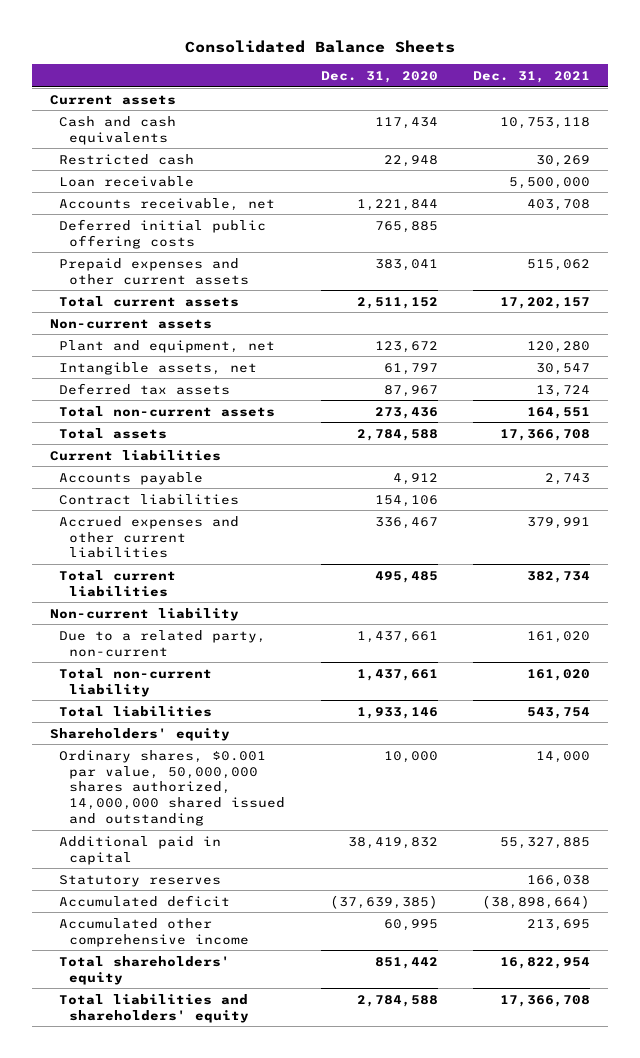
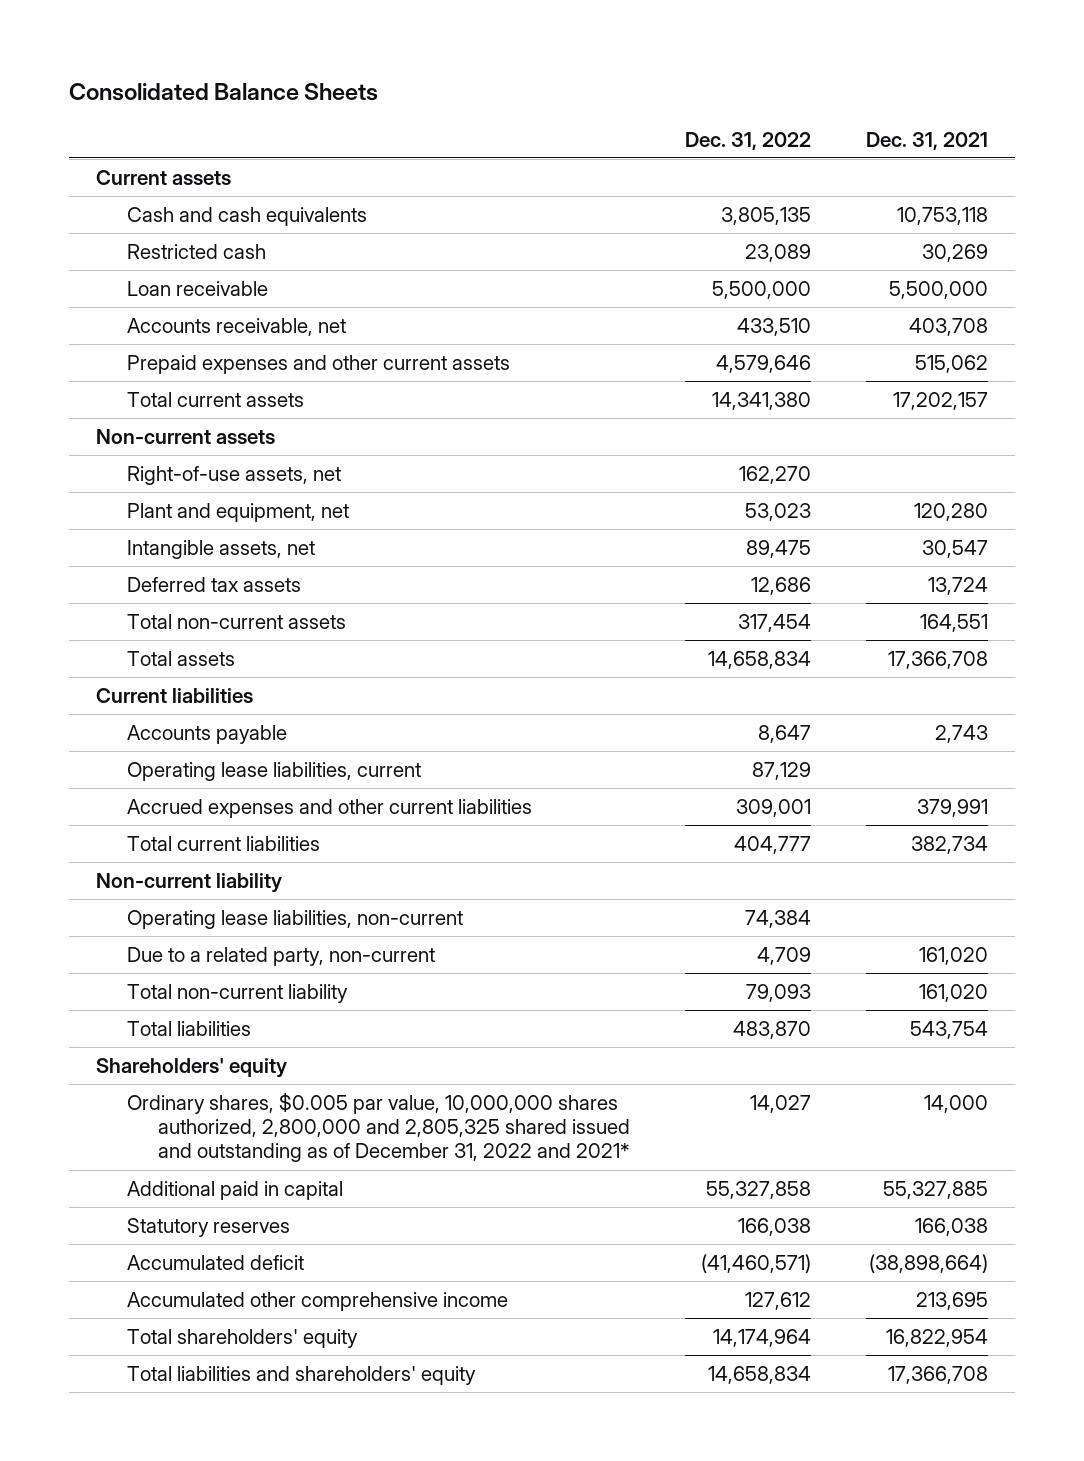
- | Dec. 31, 2020 | Dec. 31, 2021
+ | Dec. 31, 2022 | Dec. 31, 2021
- Deferred initial public offering costs | 765,885 |
+ Right-of-use assets, net | 162,270 |
- Contract liabilities | 154,106 |
+ Operating lease liabilities, current | 87,129 |
+ Operating lease liabilities, non-current | 74,384 |
- Ordinary shares, $0.001 par value, 50,000,000 shares authorized, 14,000,000 shared issued and outstanding | 10,000 | 14,000
+ Ordinary shares, $0.005 par value, 10,000,000 shares authorized, 2,800,000 and 2,805,325 shared issued and outstanding as of December 31, 2022 and 2021* | 14,027 | 14,000

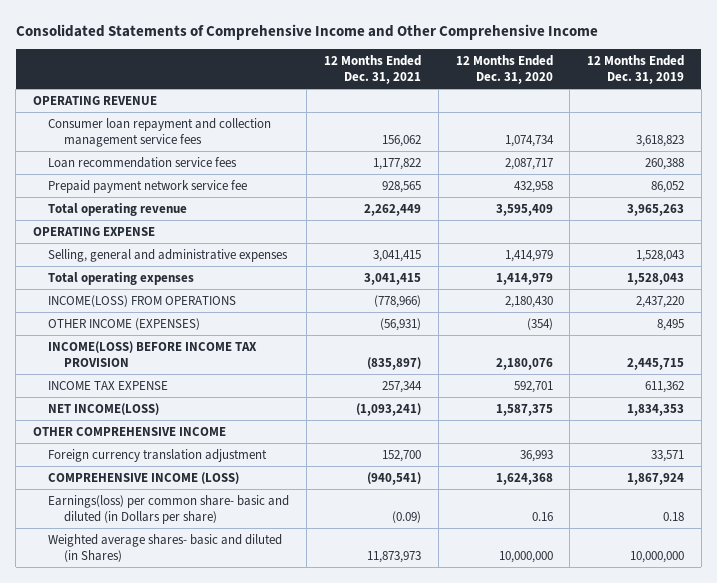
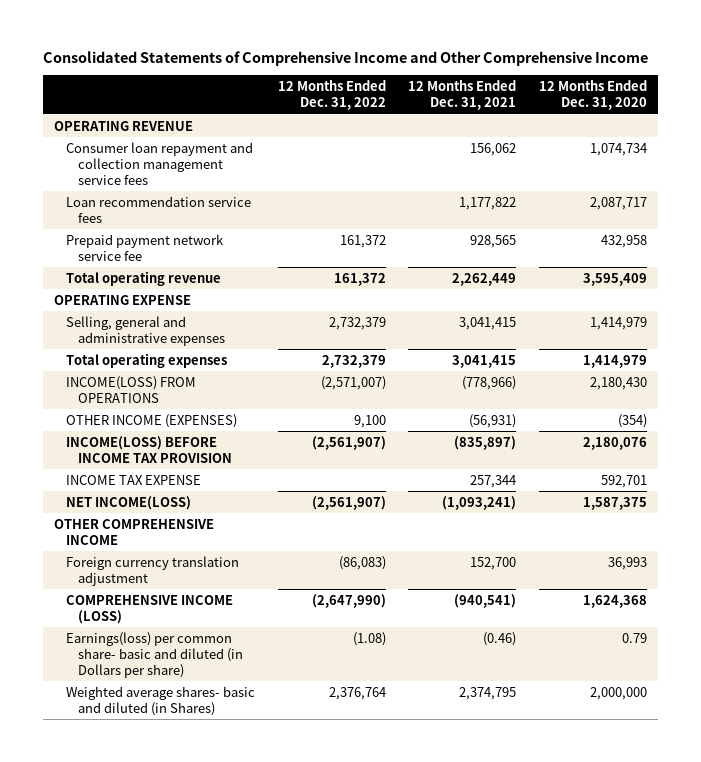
- | 12 Months Ended Dec. 31, 2021 | 12 Months Ended Dec. 31, 2020 | 12 Months Ended Dec. 31, 2019
+ | 12 Months Ended Dec. 31, 2022 | 12 Months Ended Dec. 31, 2021 | 12 Months Ended Dec. 31, 2020
- Earnings(loss) per common share- basic and diluted (in Dollars per share) | (0.09) | 0.16 | 0.18
- Weighted average shares- basic and diluted (in Shares) | 11,873,973 | 10,000,000 | 10,000,000
+ Earnings(loss) per common share- basic and diluted (in Dollars per share) | (1.08) | (0.46) | 0.79
+ Weighted average shares- basic and diluted (in Shares) | 2,376,764 | 2,374,795 | 2,000,000

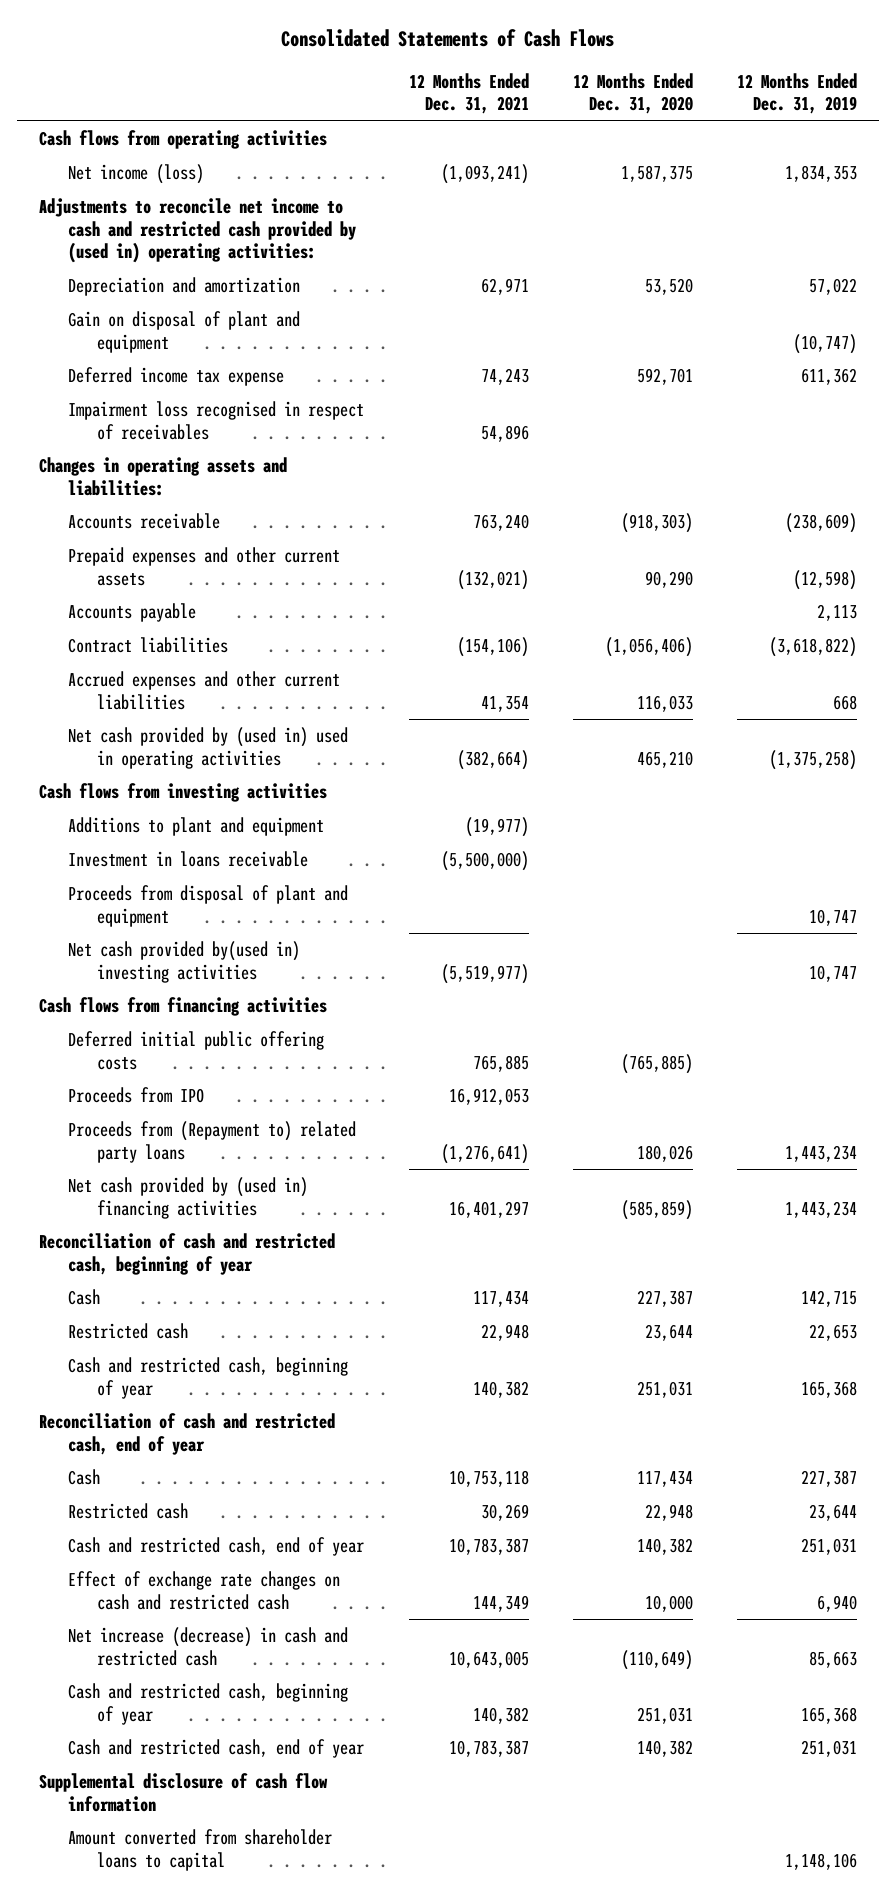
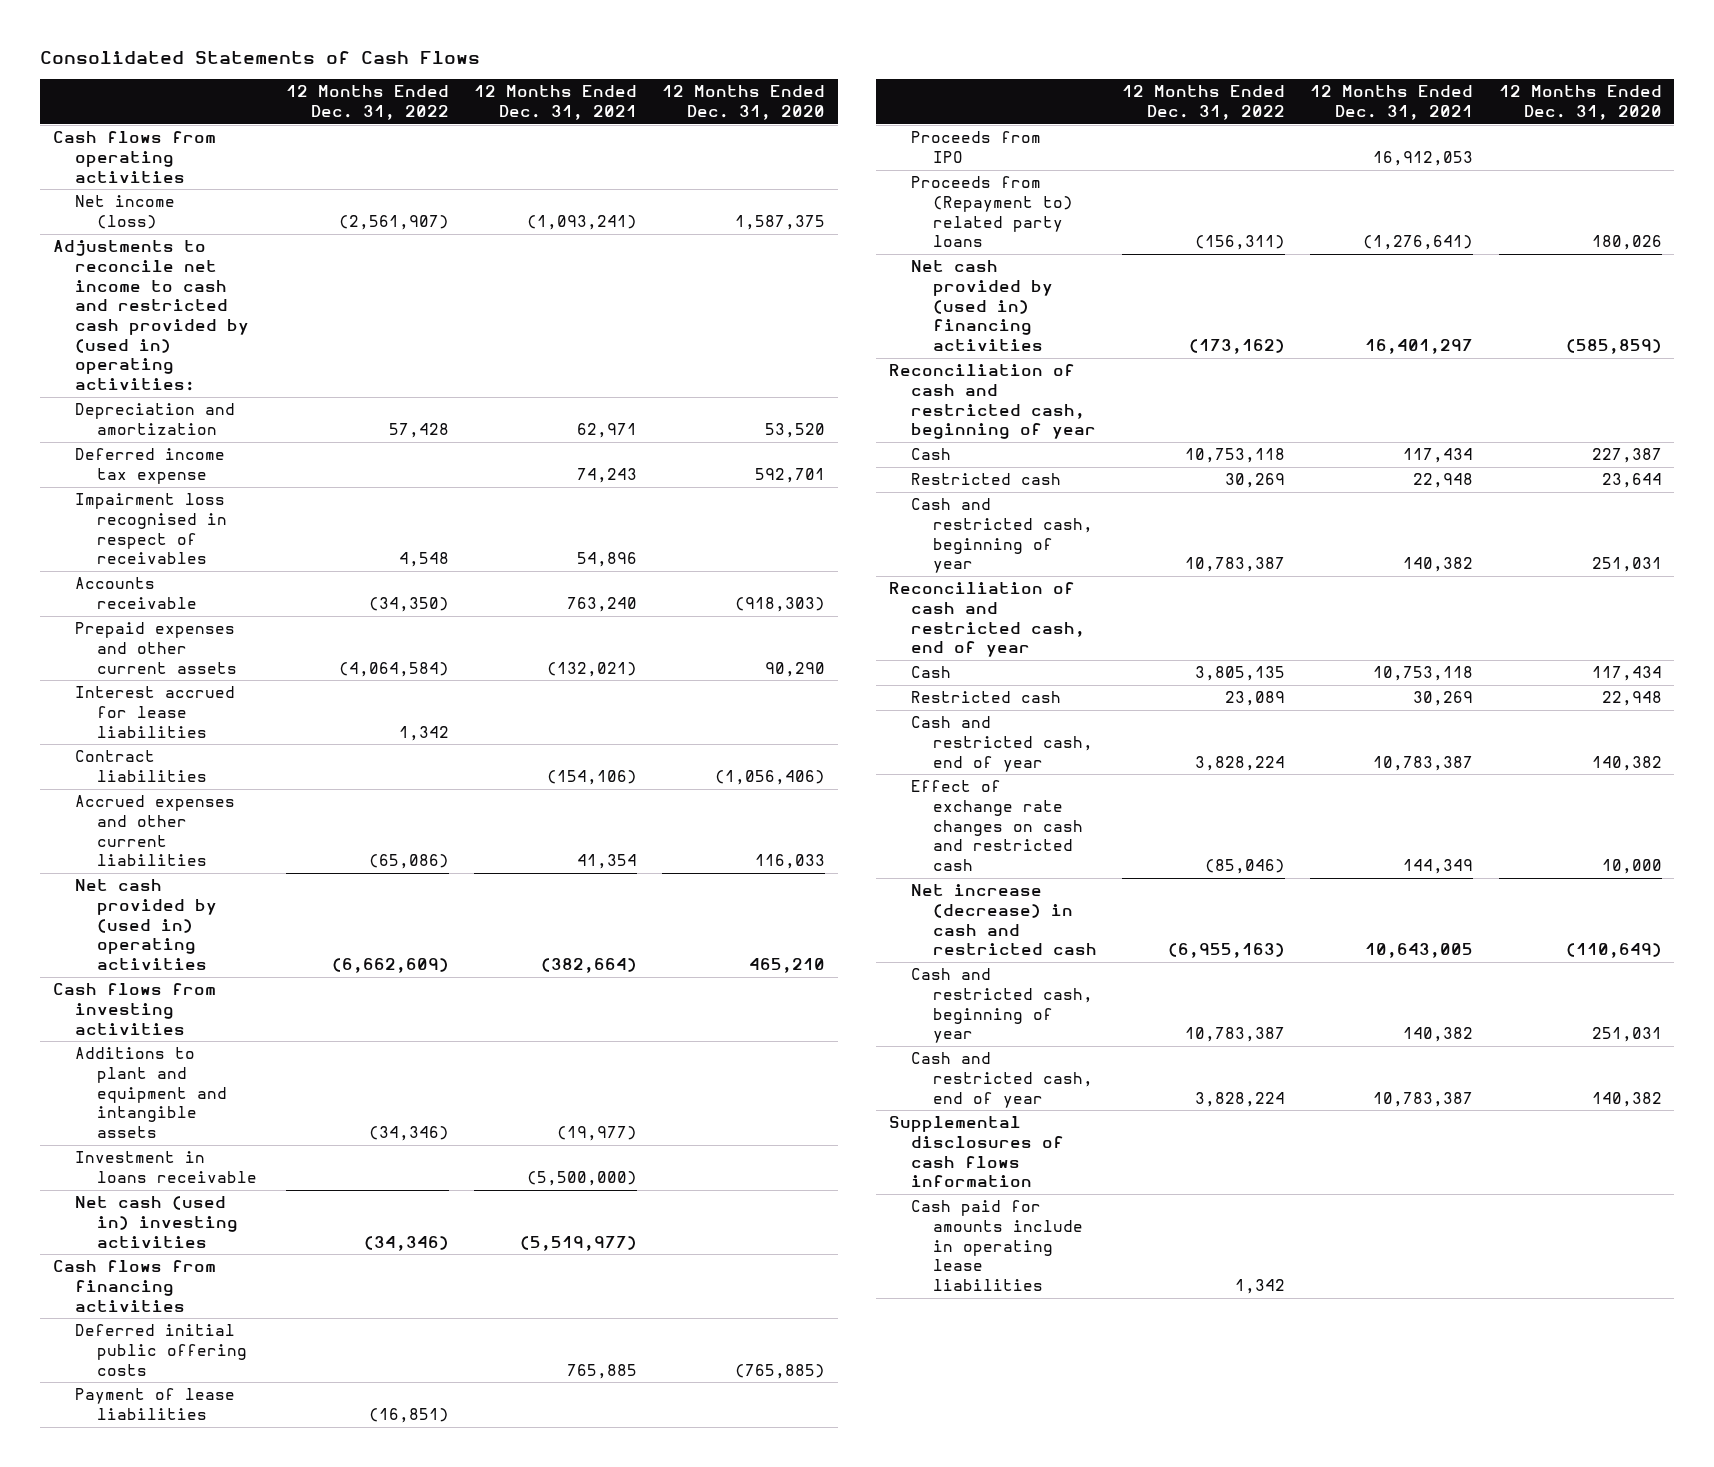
- | 12 Months Ended Dec. 31, 2021 | 12 Months Ended Dec. 31, 2020 | 12 Months Ended Dec. 31, 2019
+ | 12 Months Ended Dec. 31, 2022 | 12 Months Ended Dec. 31, 2021 | 12 Months Ended Dec. 31, 2020
- Gain on disposal of plant and equipment | | | (10,747)
- Changes in operating assets and liabilities:
- Accounts payable | | | 2,113
+ Interest accrued for lease liabilities | 1,342 | |
- Net cash provided by (used in) used in operating activities | (382,664) | 465,210 | (1,375,258)
+ Net cash provided by (used in) operating activities | (6,662,609) | (382,664) | 465,210
- Additions to plant and equipment | (19,977) | |
+ Additions to plant and equipment and intangible assets | (34,346) | (19,977) |
- Proceeds from disposal of plant and equipment | | | 10,747
- Net cash provided by(used in) investing activities | (5,519,977) | | 10,747
+ Net cash (used in) investing activities | (34,346) | (5,519,977) |
+ Payment of lease liabilities | (16,851) | |
- Supplemental disclosure of cash flow information
- Amount converted from shareholder loans to capital | | | 1,148,106
+ Supplemental disclosures of cash flows information
+ Cash paid for amounts include in operating lease liabilities | 1,342 | |

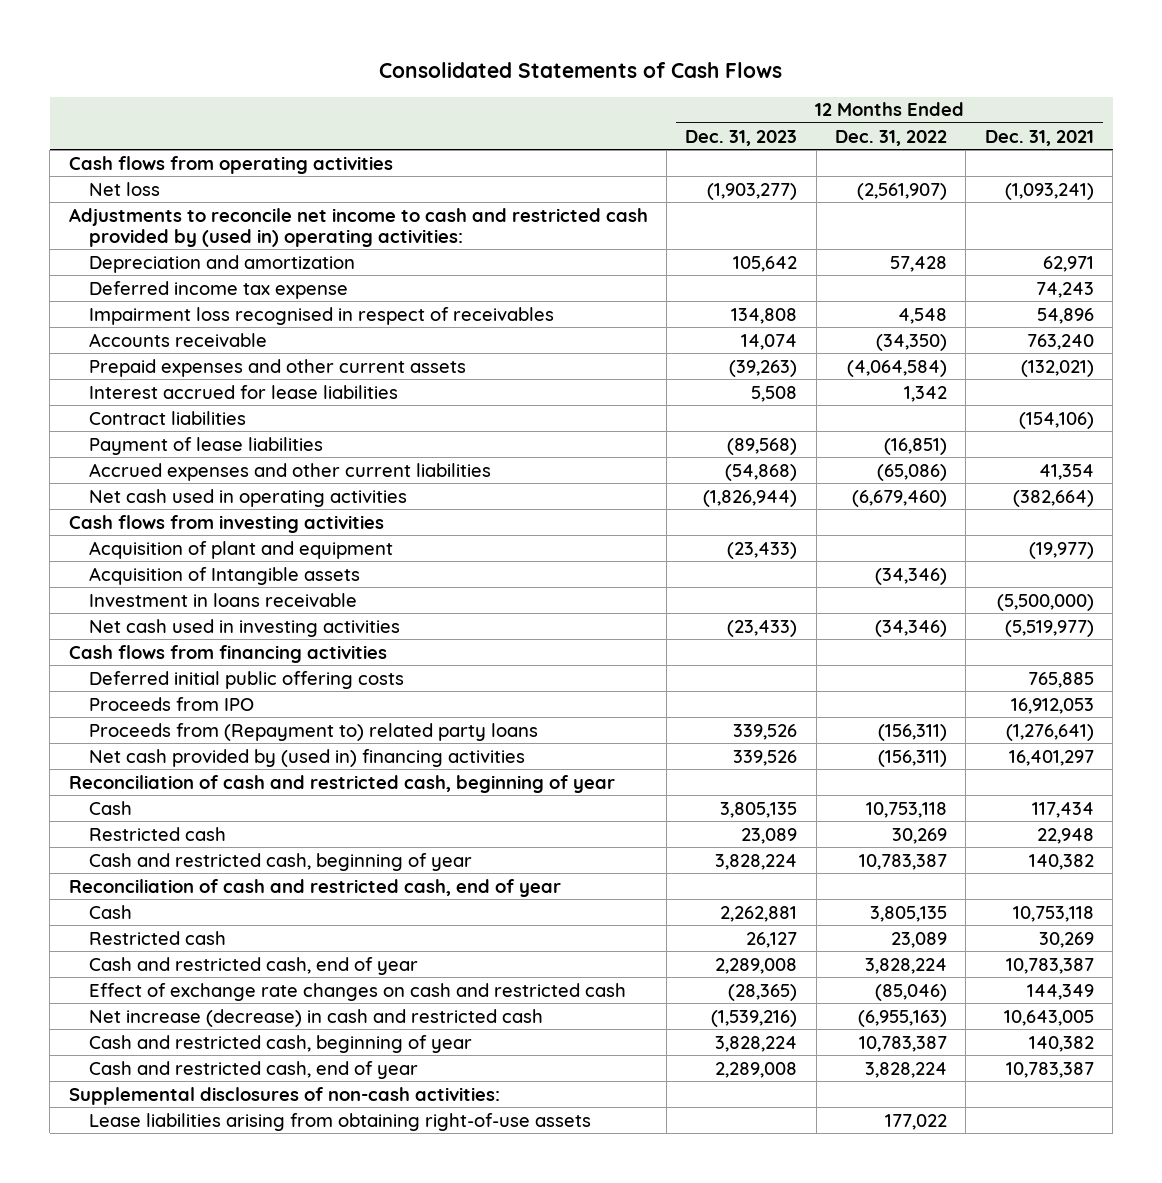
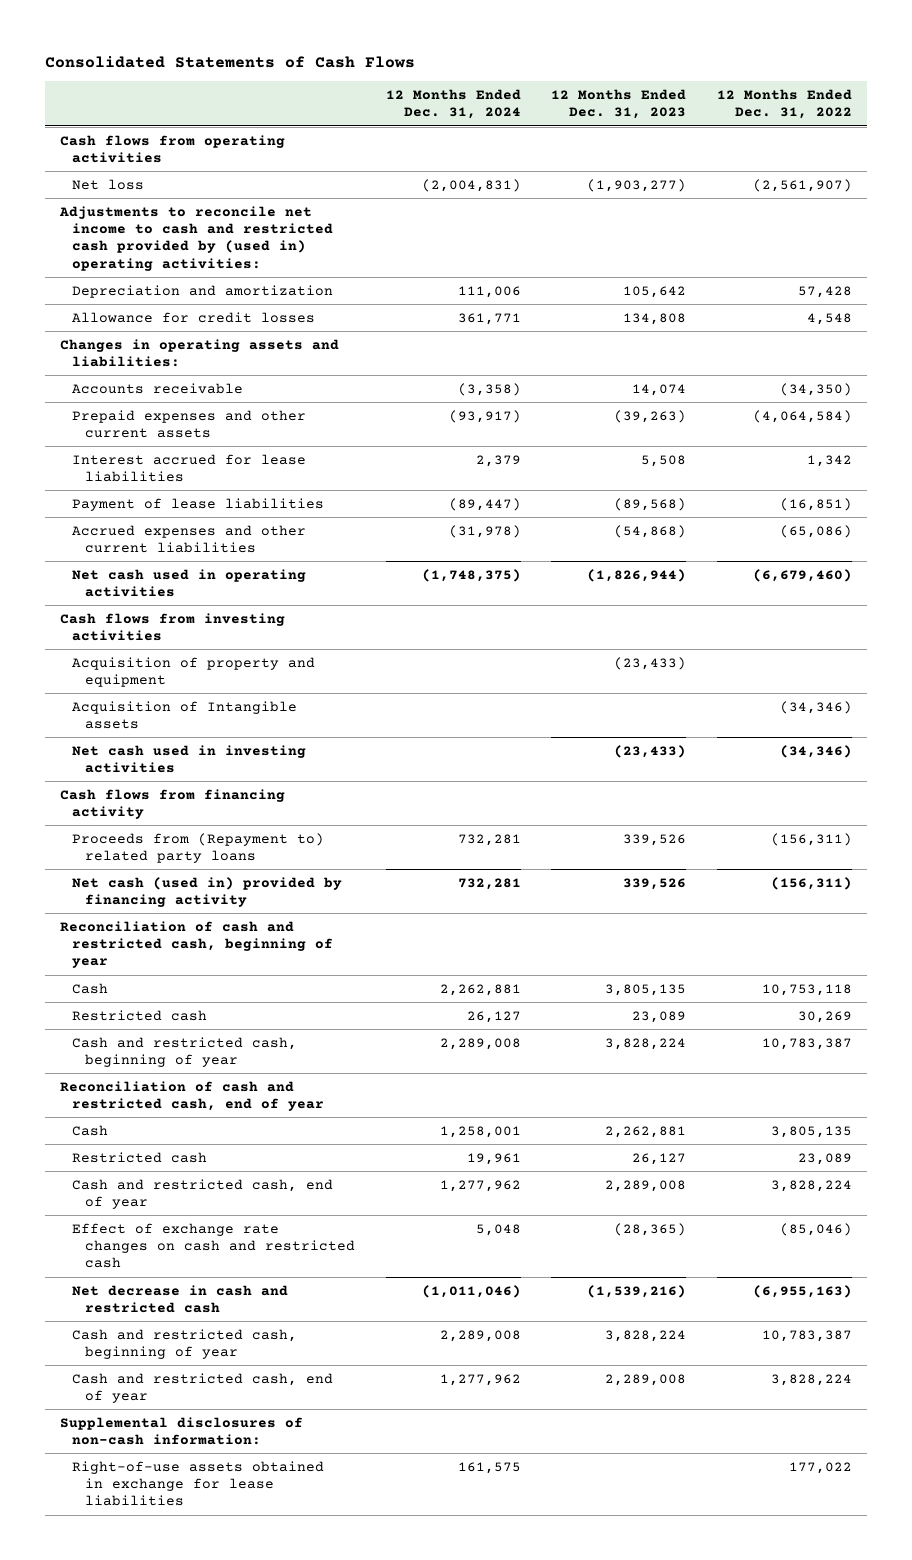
- | 12 Months Ended Dec. 31, 2023 | 12 Months Ended Dec. 31, 2022 | 12 Months Ended Dec. 31, 2021
+ | 12 Months Ended Dec. 31, 2024 | 12 Months Ended Dec. 31, 2023 | 12 Months Ended Dec. 31, 2022
- Deferred income tax expense | | | 74,243
- Impairment loss recognised in respect of receivables | 134,808 | 4,548 | 54,896
+ Allowance for credit losses | 361,771 | 134,808 | 4,548
+ Changes in operating assets and liabilities:
- Contract liabilities | | | (154,106)
- Acquisition of plant and equipment | (23,433) | | (19,977)
+ Acquisition of property and equipment | | (23,433) |
- Investment in loans receivable | | | (5,500,000)
- Cash flows from financing activities
- Deferred initial public offering costs | | | 765,885
- Proceeds from IPO | | | 16,912,053
+ Cash flows from financing activity
- Net cash provided by (used in) financing activities | 339,526 | (156,311) | 16,401,297
+ Net cash (used in) provided by financing activity | 732,281 | 339,526 | (156,311)
- Net increase (decrease) in cash and restricted cash | (1,539,216) | (6,955,163) | 10,643,005
+ Net decrease in cash and restricted cash | (1,011,046) | (1,539,216) | (6,955,163)
- Supplemental disclosures of non-cash activities:
- Lease liabilities arising from obtaining right-of-use assets | | 177,022 |
+ Supplemental disclosures of non-cash information:
+ Right-of-use assets obtained in exchange for lease liabilities | 161,575 | | 177,022

